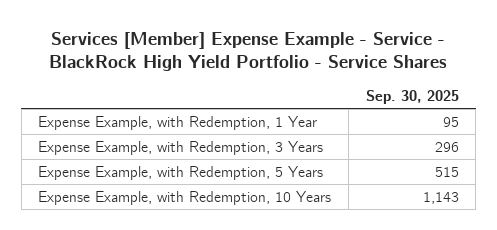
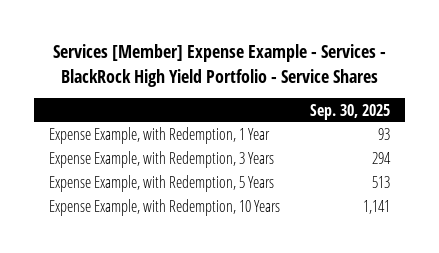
- Services [Member] Expense Example - Service - BlackRock High Yield Portfolio - Service Shares
+ Services [Member] Expense Example - Services - BlackRock High Yield Portfolio - Service Shares
- Expense Example, with Redemption, 1 Year | 95
- Expense Example, with Redemption, 3 Years | 296
- Expense Example, with Redemption, 5 Years | 515
- Expense Example, with Redemption, 10 Years | 1,143
+ Expense Example, with Redemption, 1 Year | 93
+ Expense Example, with Redemption, 3 Years | 294
+ Expense Example, with Redemption, 5 Years | 513
+ Expense Example, with Redemption, 10 Years | 1,141

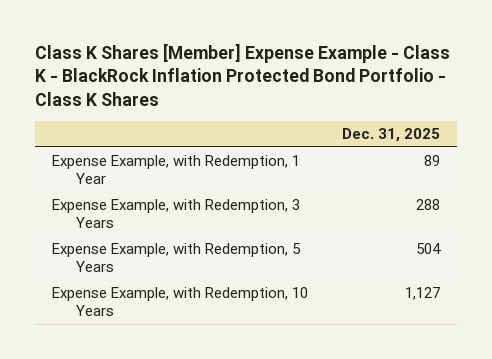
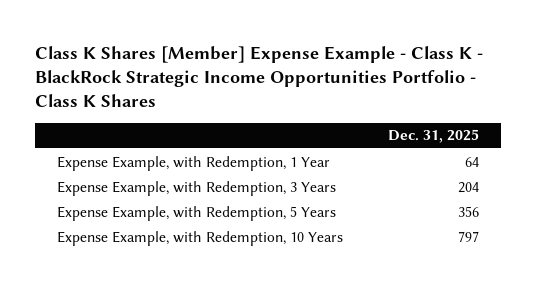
- Class K Shares [Member] Expense Example - Class K - BlackRock Inflation Protected Bond Portfolio - Class K Shares
+ Class K Shares [Member] Expense Example - Class K - BlackRock Strategic Income Opportunities Portfolio - Class K Shares
- Expense Example, with Redemption, 1 Year | 89
- Expense Example, with Redemption, 3 Years | 288
- Expense Example, with Redemption, 5 Years | 504
- Expense Example, with Redemption, 10 Years | 1,127
+ Expense Example, with Redemption, 1 Year | 64
+ Expense Example, with Redemption, 3 Years | 204
+ Expense Example, with Redemption, 5 Years | 356
+ Expense Example, with Redemption, 10 Years | 797

